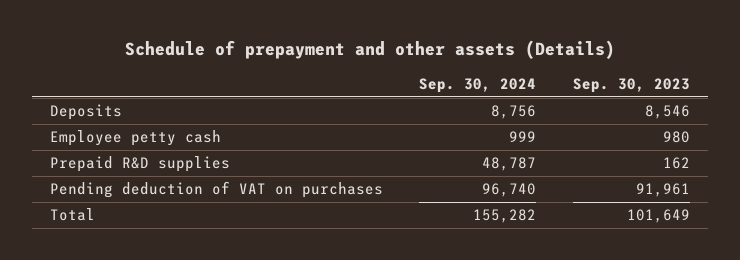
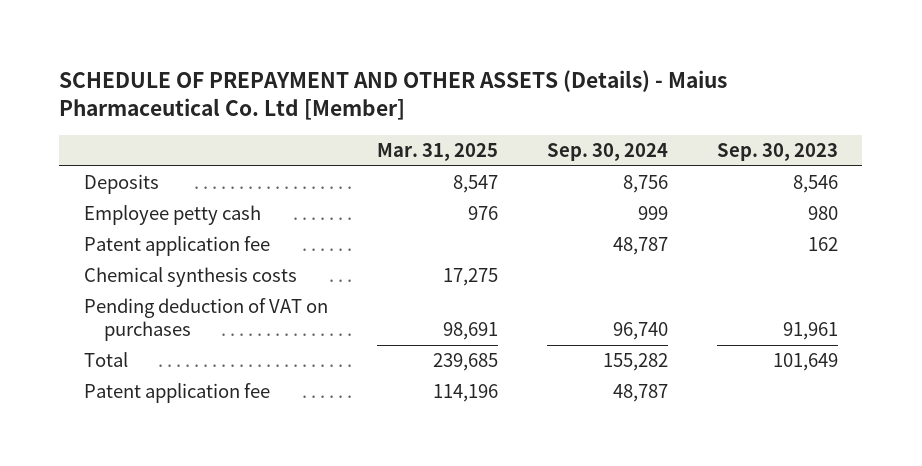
- Schedule of prepayment and other assets (Details)
+ SCHEDULE OF PREPAYMENT AND OTHER ASSETS (Details) - Maius Pharmaceutical Co. Ltd [Member]
- | Sep. 30, 2024 | Sep. 30, 2023
+ | Mar. 31, 2025 | Sep. 30, 2024 | Sep. 30, 2023
- Prepaid R&D supplies | 48,787 | 162
+ Patent application fee | | 48,787 | 162
+ Chemical synthesis costs | 17,275 | |
+ Patent application fee | 114,196 | 48,787 |

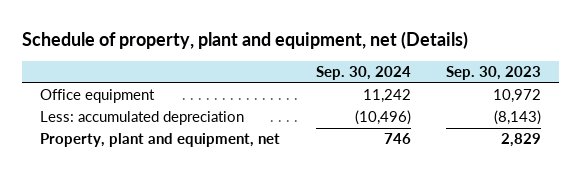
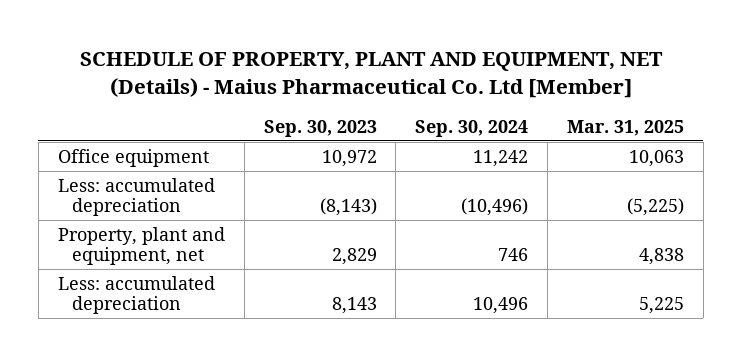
- Schedule of property, plant and equipment, net (Details)
+ SCHEDULE OF PROPERTY, PLANT AND EQUIPMENT, NET (Details) - Maius Pharmaceutical Co. Ltd [Member]
- | Sep. 30, 2024 | Sep. 30, 2023
+ | Sep. 30, 2023 | Sep. 30, 2024 | Mar. 31, 2025
+ Less: accumulated depreciation | 8,143 | 10,496 | 5,225

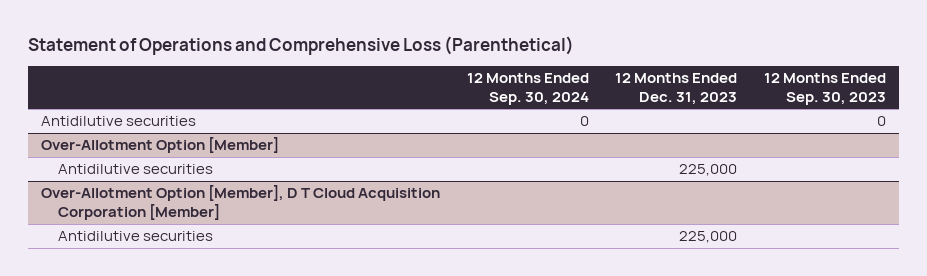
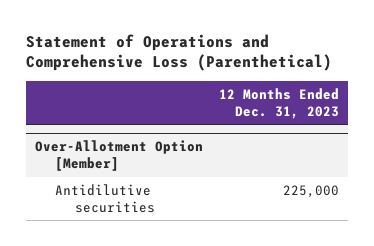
- | 12 Months Ended Sep. 30, 2024 | 12 Months Ended Dec. 31, 2023 | 12 Months Ended Sep. 30, 2023
+ | 12 Months Ended Dec. 31, 2023
- Antidilutive securities | 0 | | 0
- Over-Allotment Option [Member], D T Cloud Acquisition Corporation [Member]
- Antidilutive securities | | 225,000 |

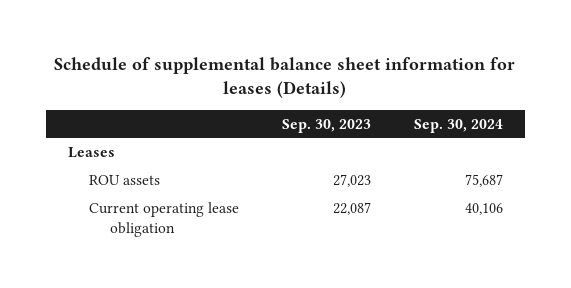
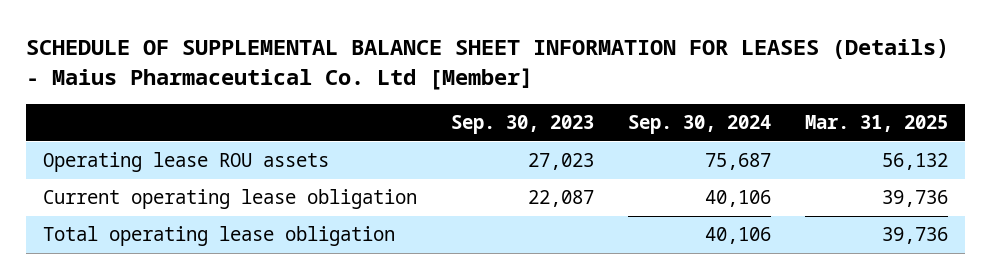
- Schedule of supplemental balance sheet information for leases (Details)
+ SCHEDULE OF SUPPLEMENTAL BALANCE SHEET INFORMATION FOR LEASES (Details) - Maius Pharmaceutical Co. Ltd [Member]
- | Sep. 30, 2023 | Sep. 30, 2024
+ | Sep. 30, 2023 | Sep. 30, 2024 | Mar. 31, 2025
- Leases
- ROU assets | 27,023 | 75,687
+ Operating lease ROU assets | 27,023 | 75,687 | 56,132
+ Total operating lease obligation | | 40,106 | 39,736

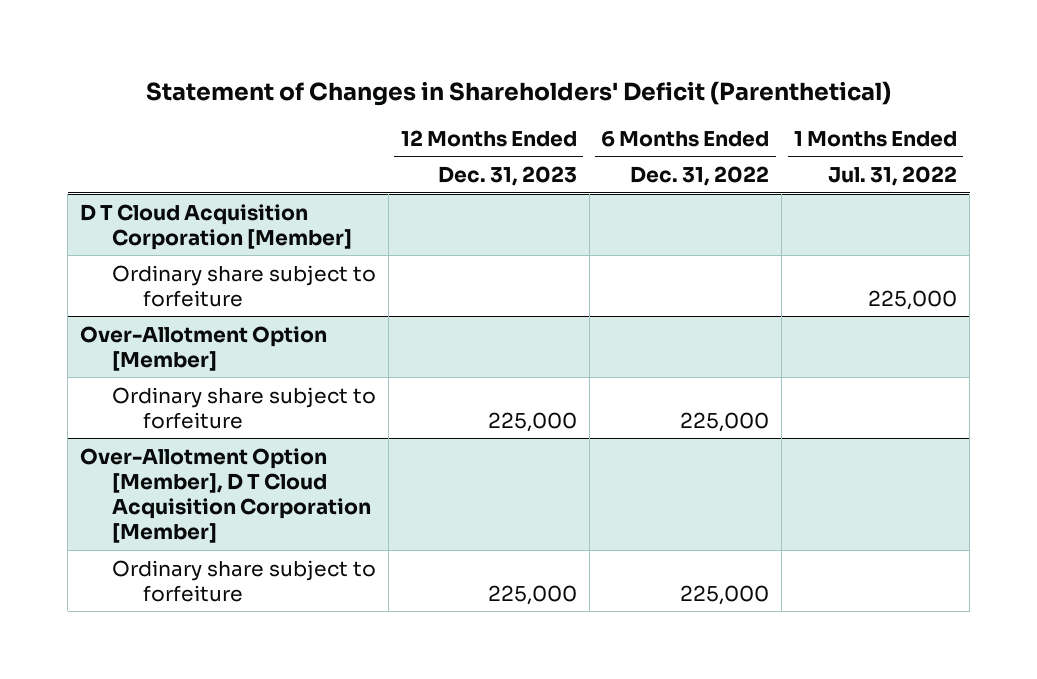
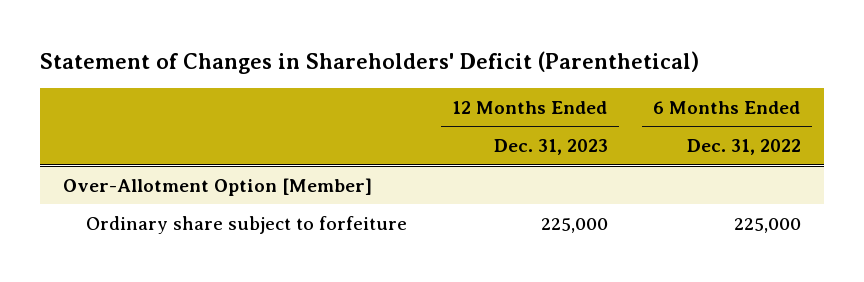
- | 12 Months Ended Dec. 31, 2023 | 6 Months Ended Dec. 31, 2022 | 1 Months Ended Jul. 31, 2022
+ | 12 Months Ended Dec. 31, 2023 | 6 Months Ended Dec. 31, 2022
- D T Cloud Acquisition Corporation [Member]
- Ordinary share subject to forfeiture | | | 225,000
- Over-Allotment Option [Member], D T Cloud Acquisition Corporation [Member]
- Ordinary share subject to forfeiture | 225,000 | 225,000 |

